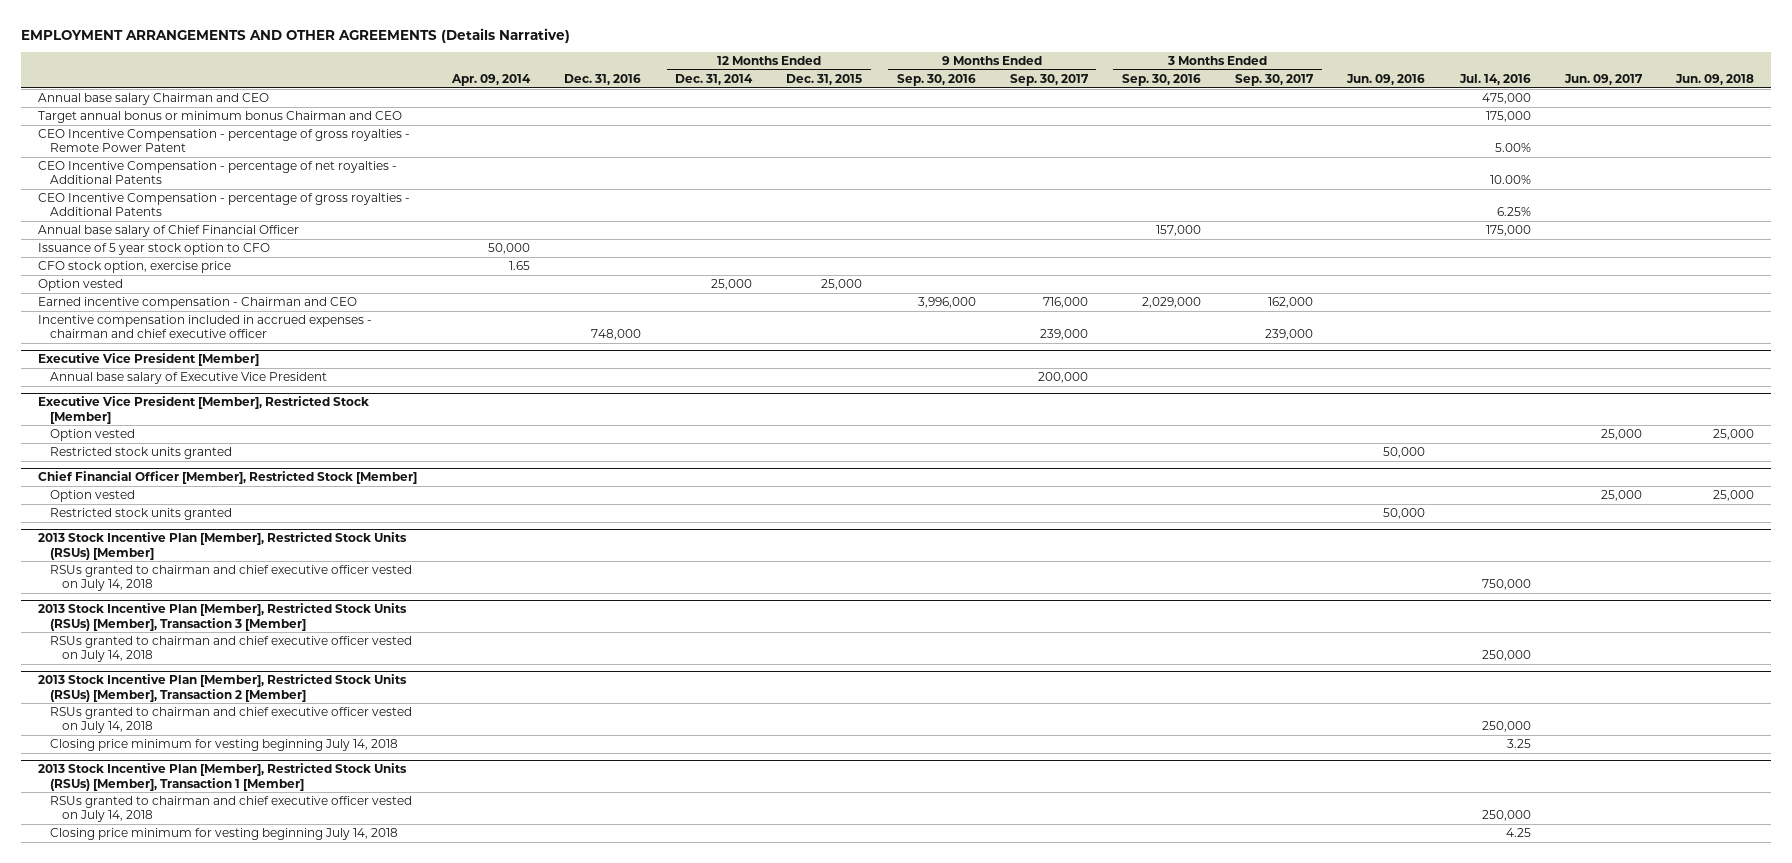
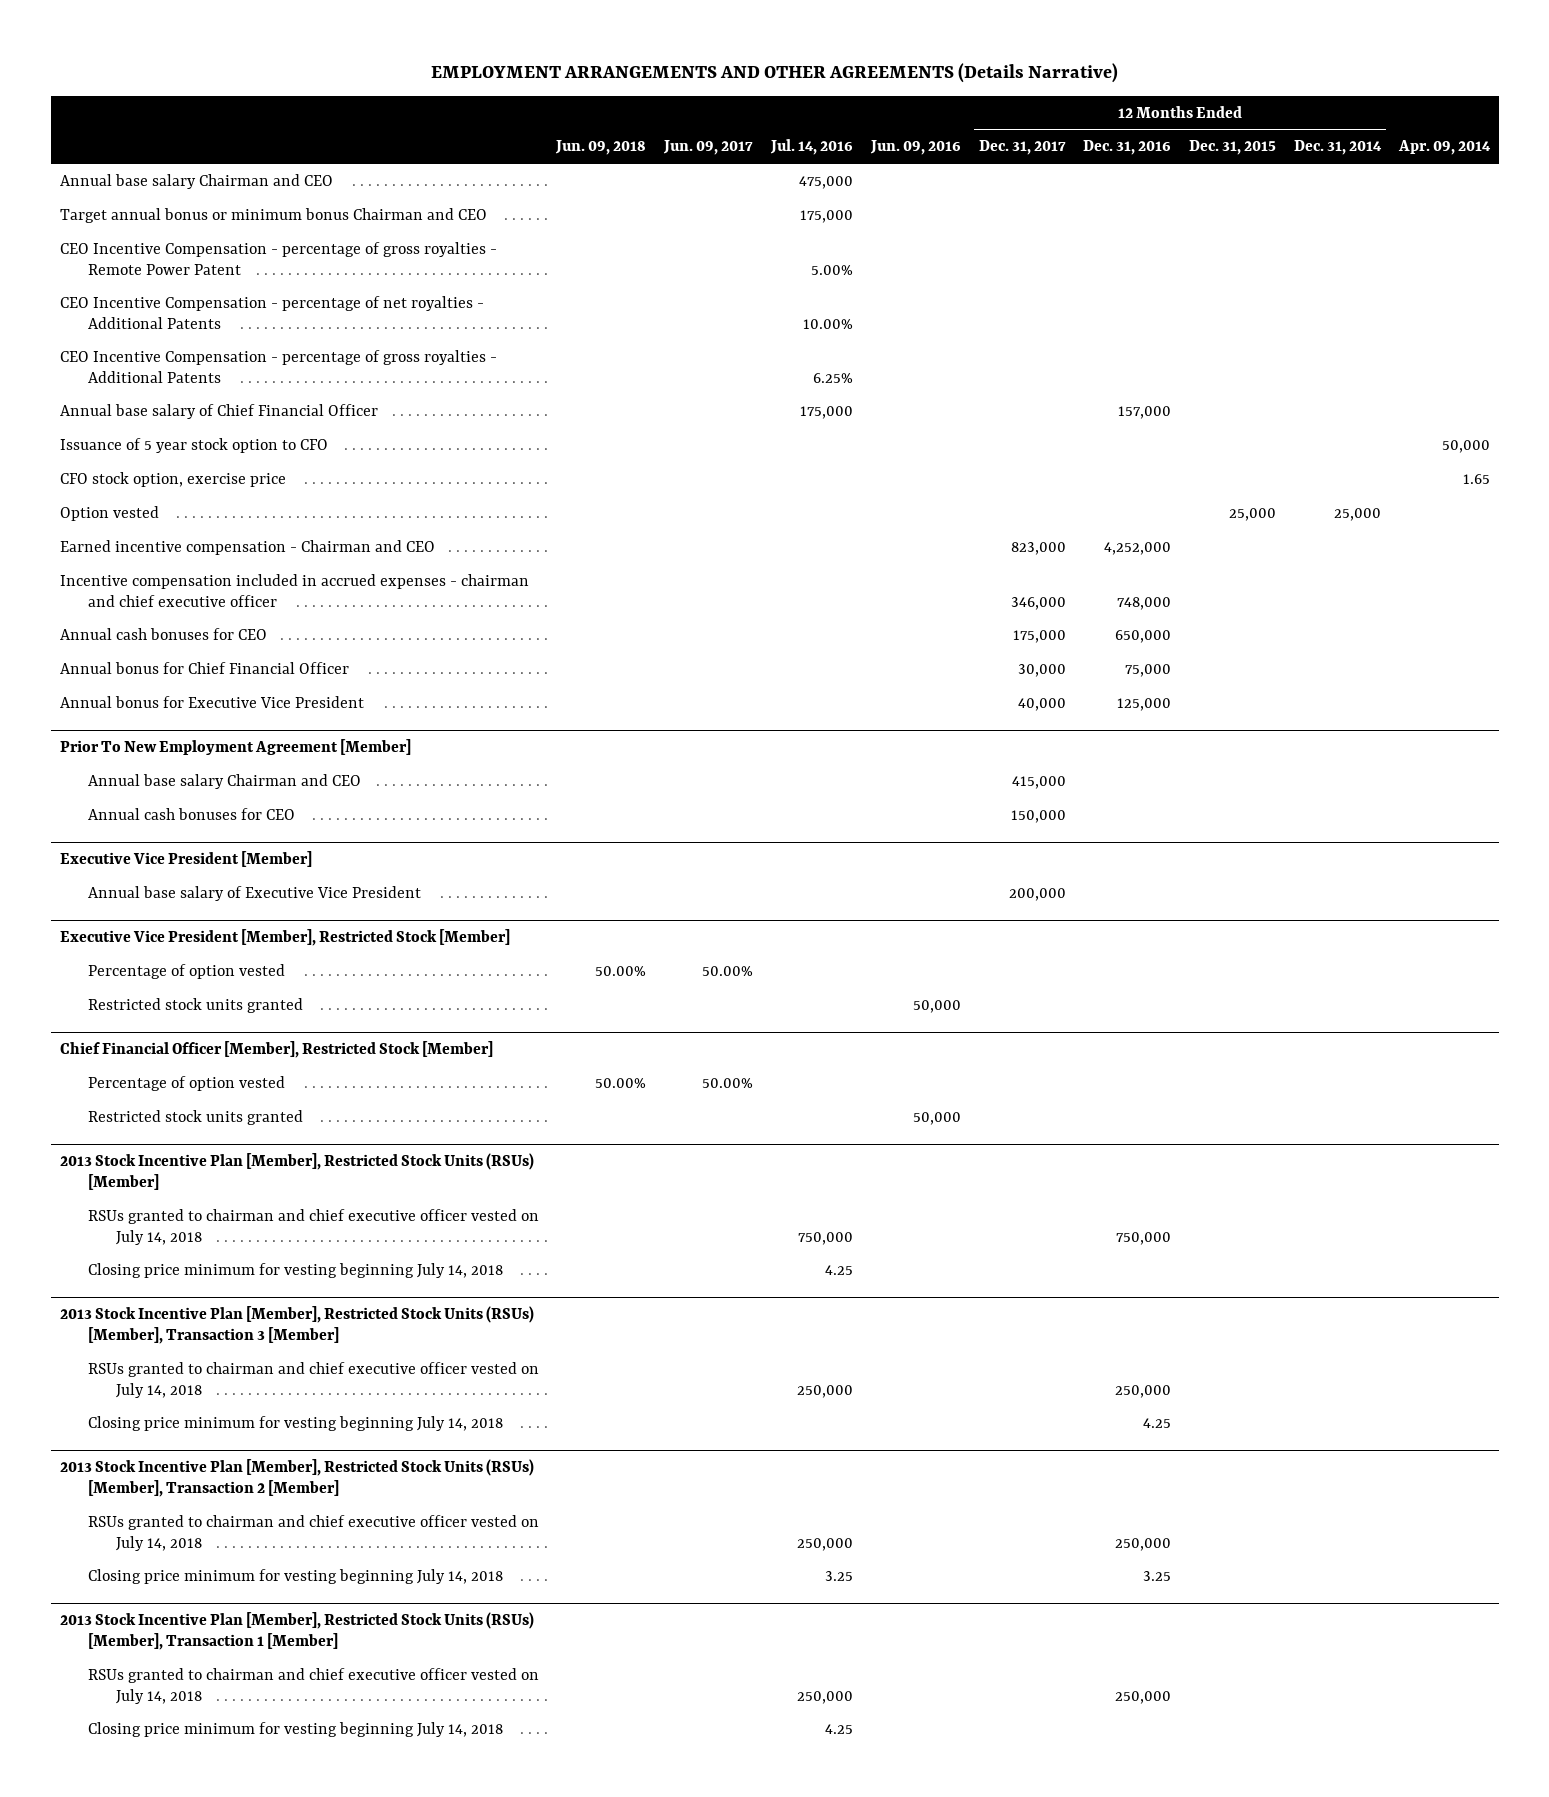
- | Apr. 09, 2014 | Dec. 31, 2016 | 12 Months Ended Dec. 31, 2014 | 12 Months Ended Dec. 31, 2015 | 9 Months Ended Sep. 30, 2016 | 9 Months Ended Sep. 30, 2017 | 3 Months Ended Sep. 30, 2016 | 3 Months Ended Sep. 30, 2017 | Jun. 09, 2016 | Jul. 14, 2016 | Jun. 09, 2017 | Jun. 09, 2018
+ | Jun. 09, 2018 | Jun. 09, 2017 | Jul. 14, 2016 | Jun. 09, 2016 | 12 Months Ended Dec. 31, 2017 | 12 Months Ended Dec. 31, 2016 | 12 Months Ended Dec. 31, 2015 | 12 Months Ended Dec. 31, 2014 | Apr. 09, 2014
+ Annual cash bonuses for CEO | | | | | 175,000 | 650,000 | | |
+ Annual bonus for Chief Financial Officer | | | | | 30,000 | 75,000 | | |
+ Annual bonus for Executive Vice President | | | | | 40,000 | 125,000 | | |
+ Prior To New Employment Agreement [Member]
+ Annual base salary Chairman and CEO | | | | | 415,000 | | | |
+ Annual cash bonuses for CEO | | | | | 150,000 | | | |
@ Executive Vice President [Member], Restricted Stock [Member]
- Option vested | | | | | | | | | | | 25,000 | 25,000
+ Percentage of option vested | 50.00% | 50.00% | | | | | | |
@ Chief Financial Officer [Member], Restricted Stock [Member]
- Option vested | | | | | | | | | | | 25,000 | 25,000
+ Percentage of option vested | 50.00% | 50.00% | | | | | | |
@ 2013 Stock Incentive Plan [Member], Restricted Stock Units (RSUs) [Member]
+ Closing price minimum for vesting beginning July 14, 2018 | | | 4.25 | | | | | |
@ 2013 Stock Incentive Plan [Member], Restricted Stock Units (RSUs) [Member], Transaction 3 [Member]
+ Closing price minimum for vesting beginning July 14, 2018 | | | | | | 4.25 | | |

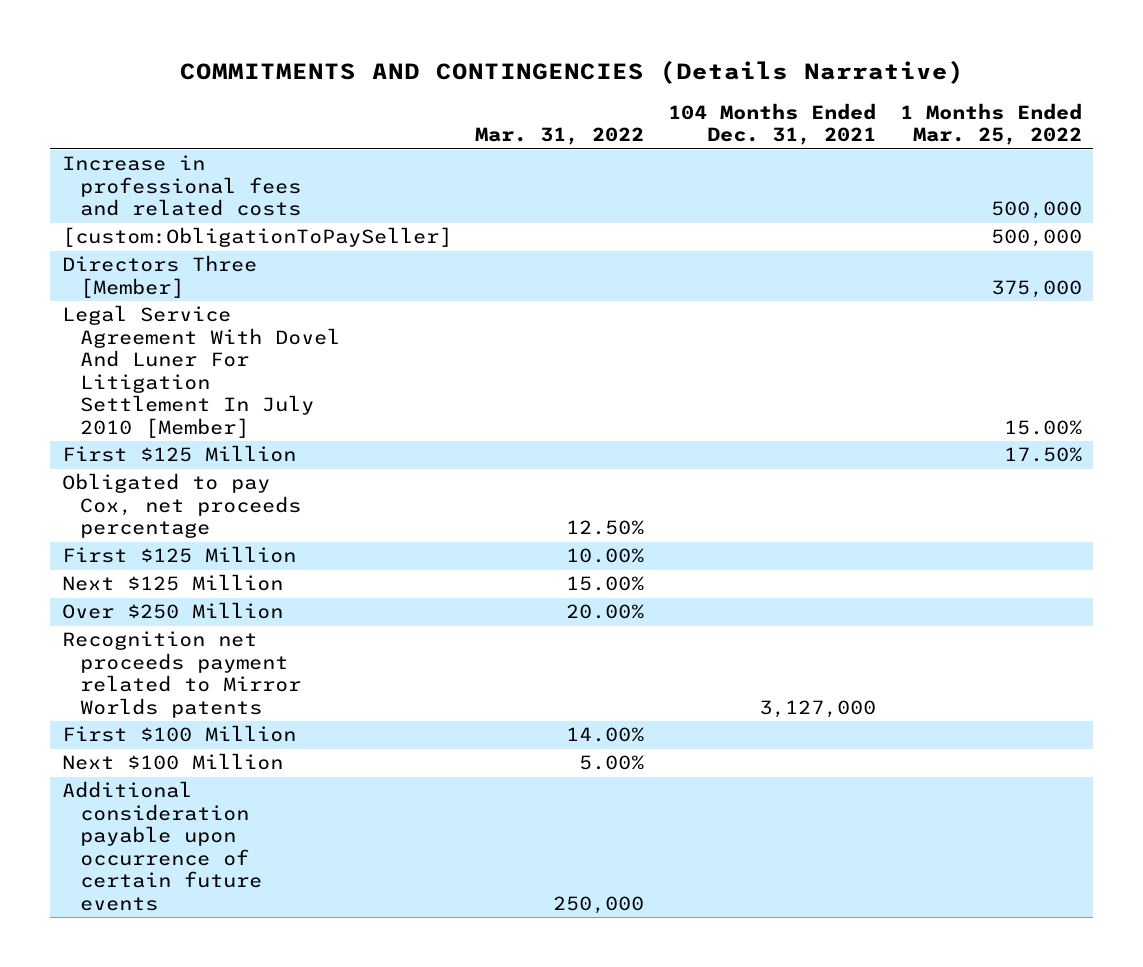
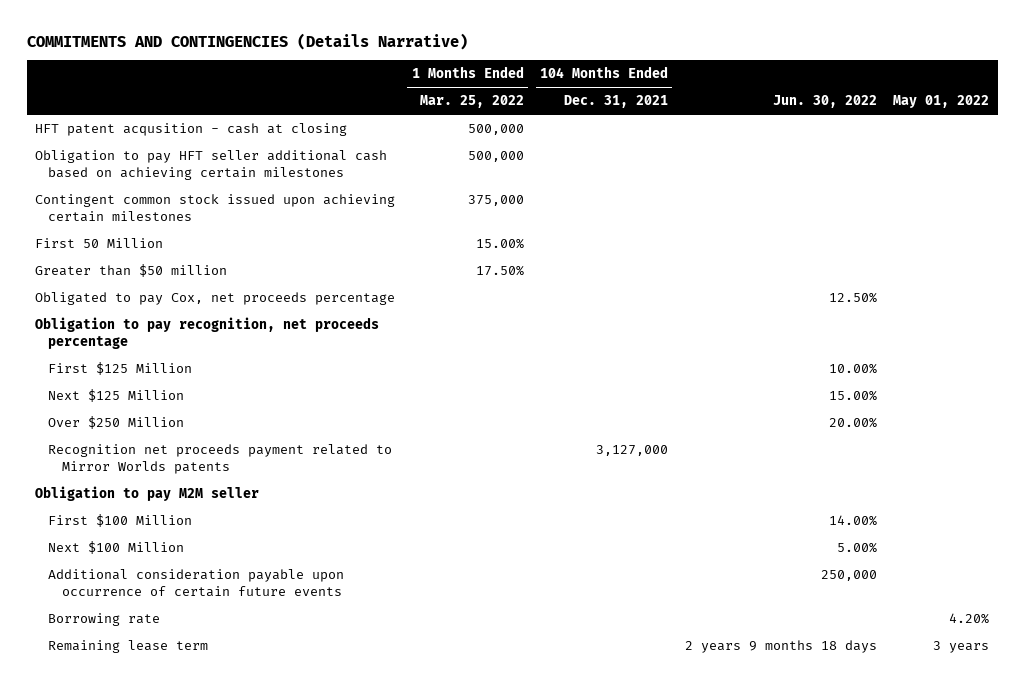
- | Mar. 31, 2022 | 104 Months Ended Dec. 31, 2021 | 1 Months Ended Mar. 25, 2022
+ | 1 Months Ended Mar. 25, 2022 | 104 Months Ended Dec. 31, 2021 | Jun. 30, 2022 | May 01, 2022
- Increase in professional fees and related costs | | | 500,000
- [custom:ObligationToPaySeller] | | | 500,000
- Directors Three [Member] | | | 375,000
- Legal Service Agreement With Dovel And Luner For Litigation Settlement In July 2010 [Member] | | | 15.00%
- First $125 Million | | | 17.50%
+ HFT patent acqusition - cash at closing | 500,000 | | |
+ Obligation to pay HFT seller additional cash based on achieving certain milestones | 500,000 | | |
+ Contingent common stock issued upon achieving certain milestones | 375,000 | | |
+ First 50 Million | 15.00% | | |
+ Greater than $50 million | 17.50% | | |
+ Obligation to pay recognition, net proceeds percentage
+ Obligation to pay M2M seller
+ Borrowing rate | | | | 4.20%
+ Remaining lease term | | | 2 years 9 months 18 days | 3 years

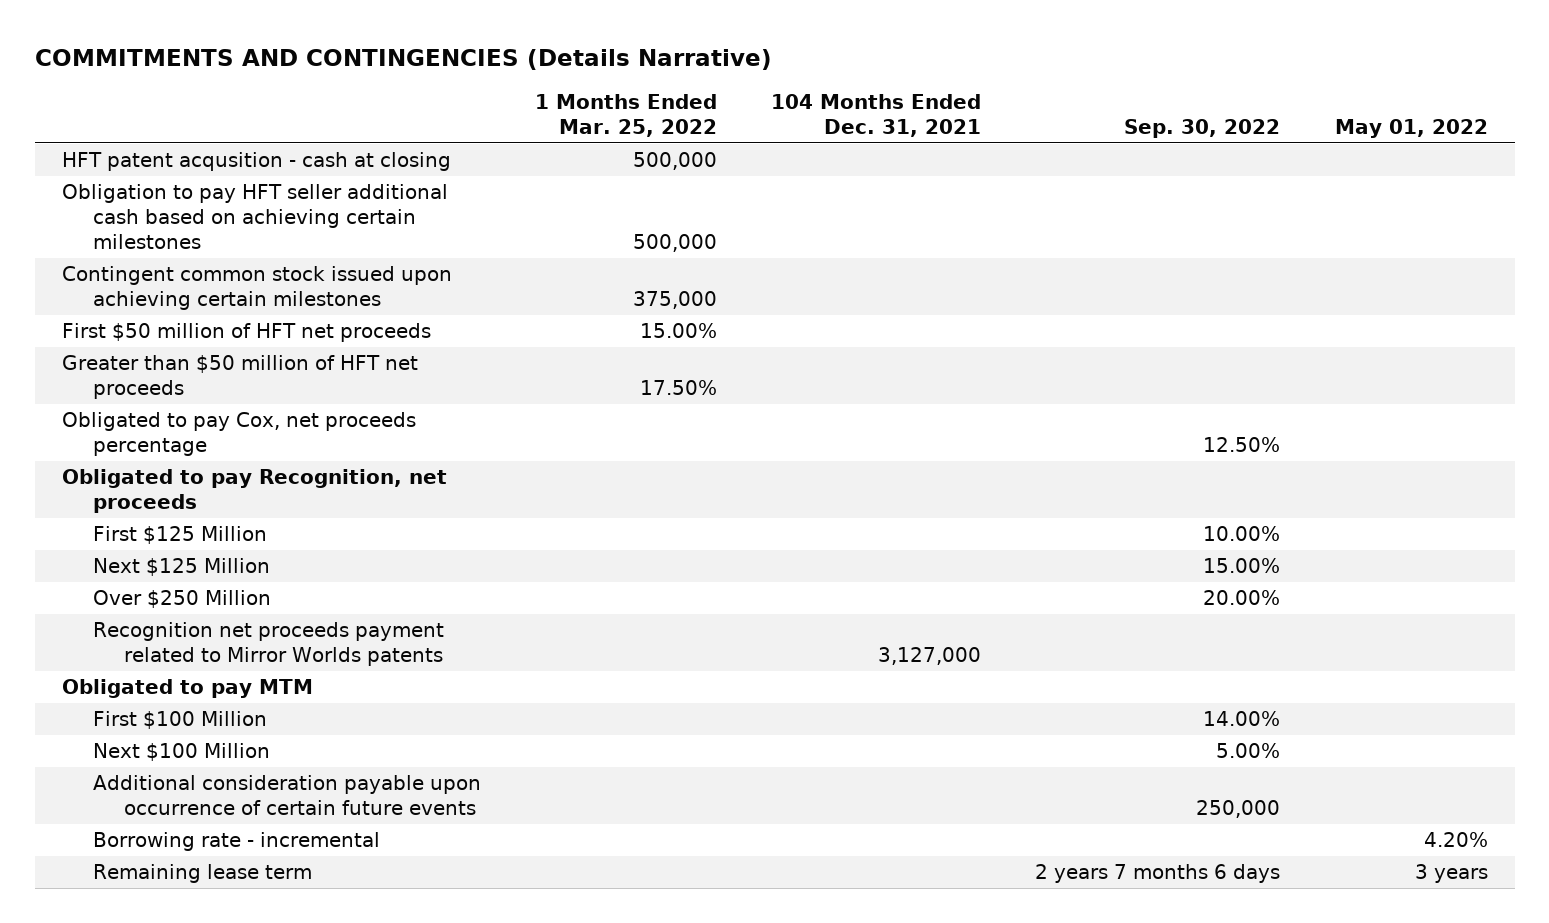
- | 1 Months Ended Mar. 25, 2022 | 104 Months Ended Dec. 31, 2021 | Jun. 30, 2022 | May 01, 2022
+ | 1 Months Ended Mar. 25, 2022 | 104 Months Ended Dec. 31, 2021 | Sep. 30, 2022 | May 01, 2022
- First 50 Million | 15.00% | | |
- Greater than $50 million | 17.50% | | |
+ First $50 million of HFT net proceeds | 15.00% | | |
+ Greater than $50 million of HFT net proceeds | 17.50% | | |
- Obligation to pay recognition, net proceeds percentage
+ Obligated to pay Recognition, net proceeds
- Obligation to pay M2M seller
+ Obligated to pay MTM
- Borrowing rate | | | | 4.20%
+ Borrowing rate - incremental | | | | 4.20%

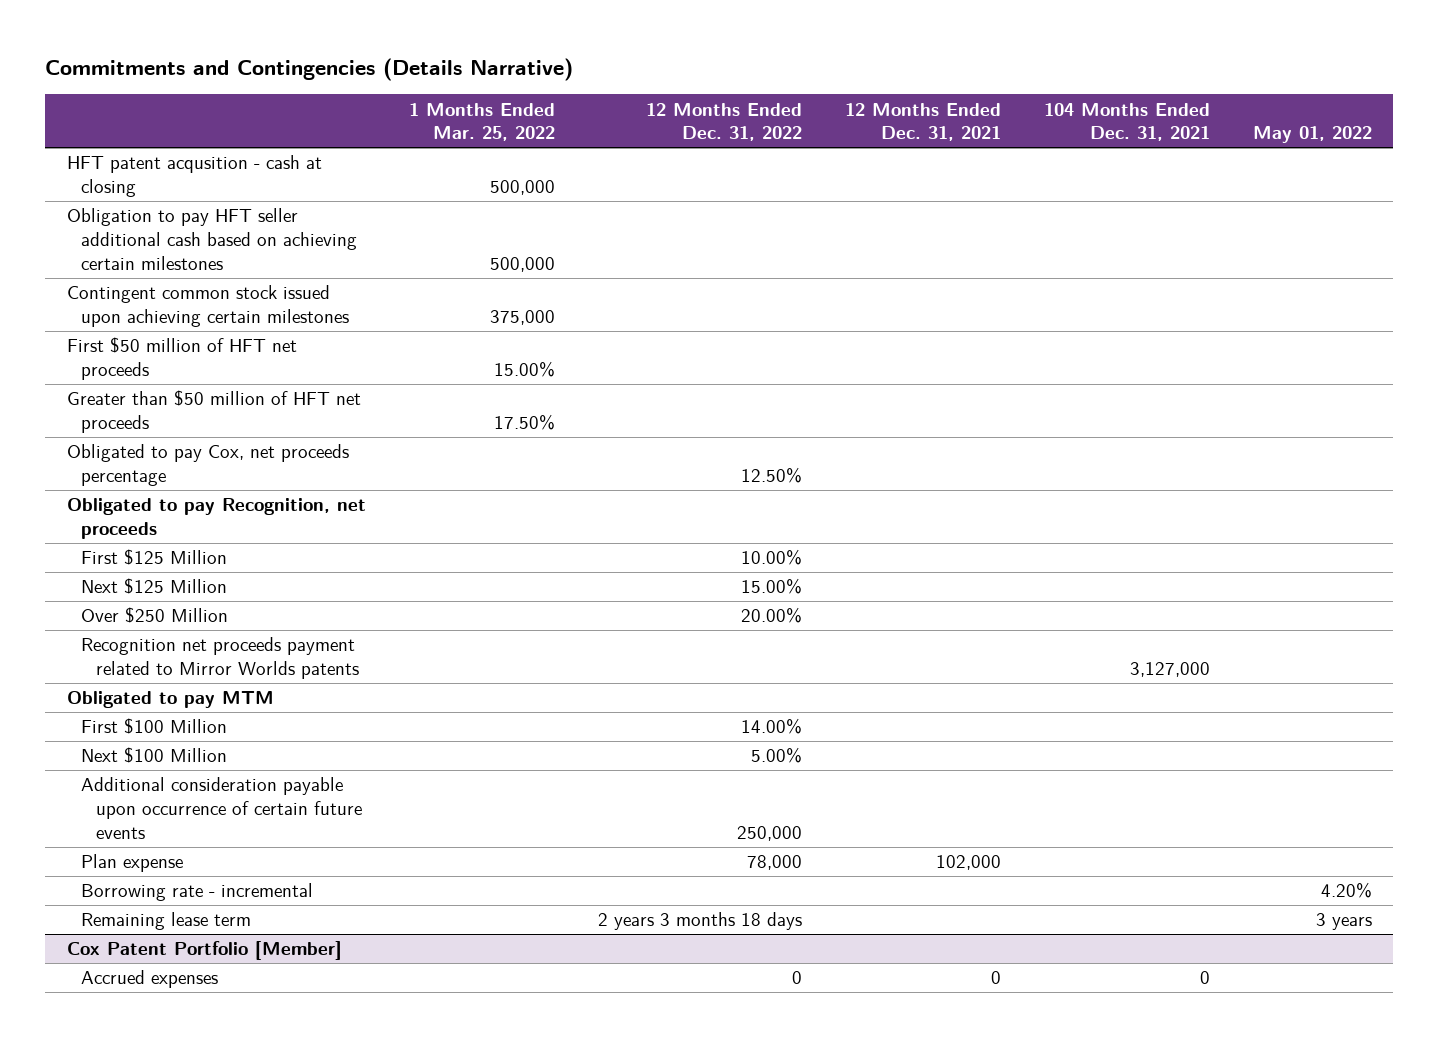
- COMMITMENTS AND CONTINGENCIES (Details Narrative)
+ Commitments and Contingencies (Details Narrative)
- | 1 Months Ended Mar. 25, 2022 | 104 Months Ended Dec. 31, 2021 | Sep. 30, 2022 | May 01, 2022
+ | 1 Months Ended Mar. 25, 2022 | 12 Months Ended Dec. 31, 2022 | 12 Months Ended Dec. 31, 2021 | 104 Months Ended Dec. 31, 2021 | May 01, 2022
+ Plan expense | | 78,000 | 102,000 | |
+ Cox Patent Portfolio [Member]
+ Accrued expenses | | 0 | 0 | 0 |

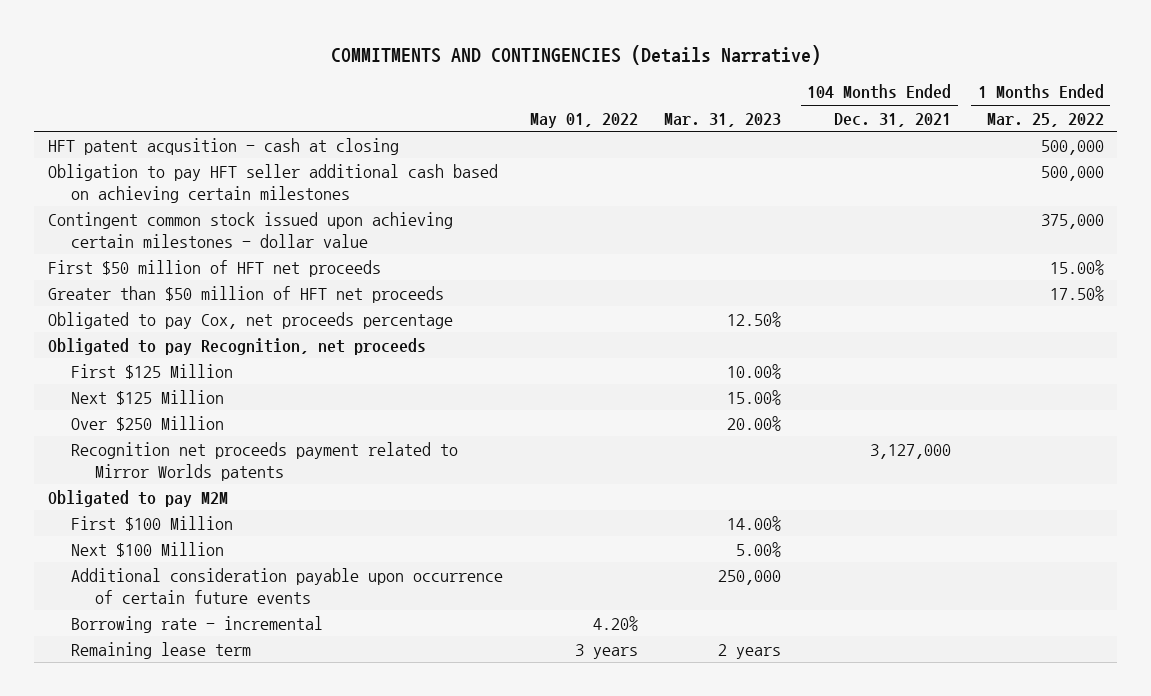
- Commitments and Contingencies (Details Narrative)
+ COMMITMENTS AND CONTINGENCIES (Details Narrative)
- | 1 Months Ended Mar. 25, 2022 | 12 Months Ended Dec. 31, 2022 | 12 Months Ended Dec. 31, 2021 | 104 Months Ended Dec. 31, 2021 | May 01, 2022
+ | May 01, 2022 | Mar. 31, 2023 | 104 Months Ended Dec. 31, 2021 | 1 Months Ended Mar. 25, 2022
- Contingent common stock issued upon achieving certain milestones | 375,000 | | | |
+ Contingent common stock issued upon achieving certain milestones - dollar value | | | | 375,000
- Obligated to pay MTM
+ Obligated to pay M2M
- Plan expense | | 78,000 | 102,000 | |
- Cox Patent Portfolio [Member]
- Accrued expenses | | 0 | 0 | 0 |

